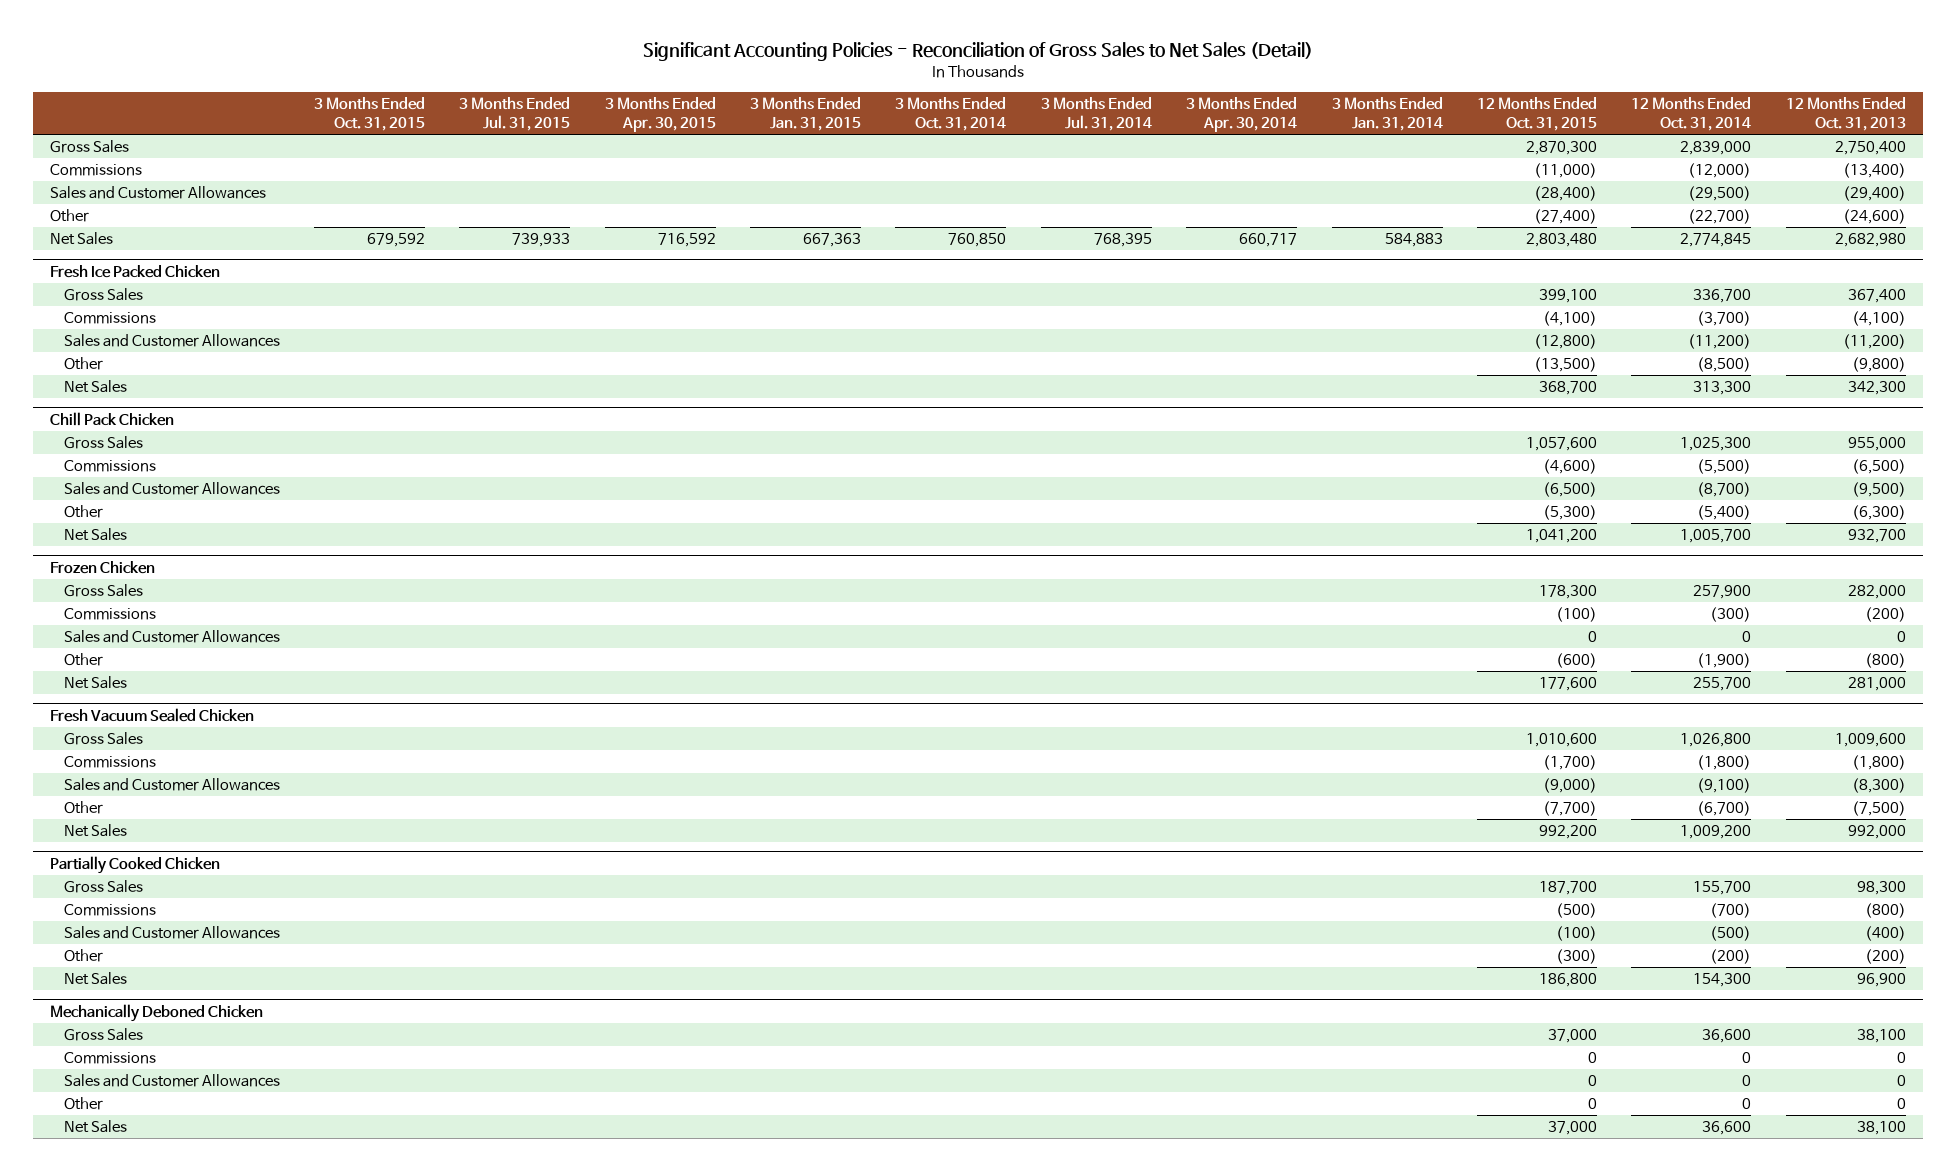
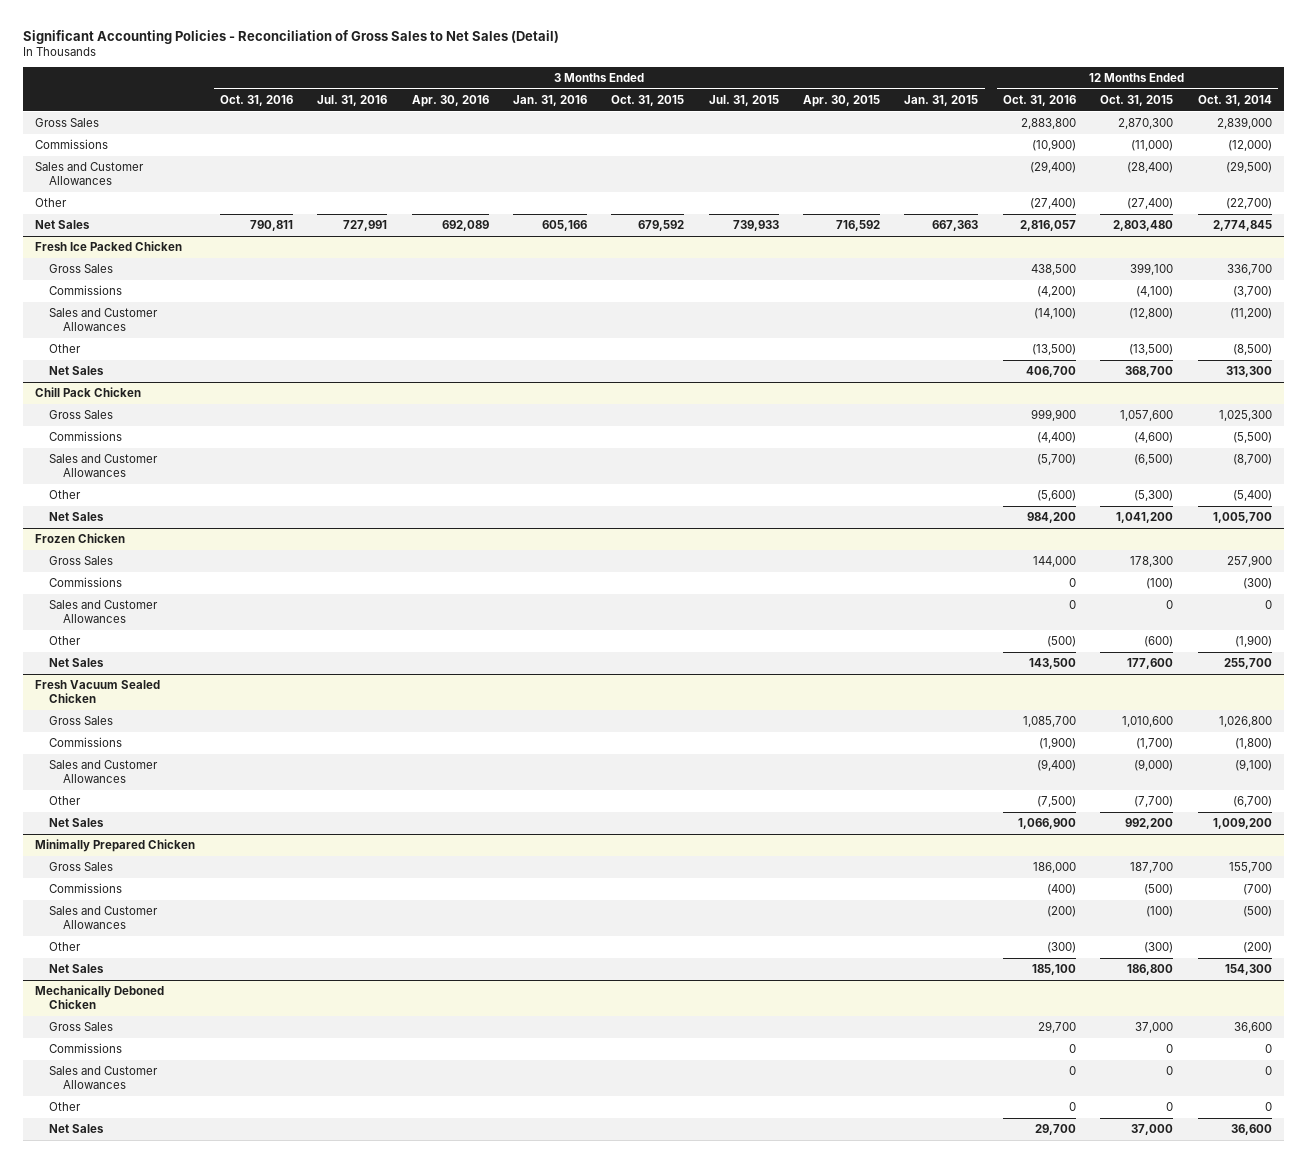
- | 3 Months Ended Oct. 31, 2015 | 3 Months Ended Jul. 31, 2015 | 3 Months Ended Apr. 30, 2015 | 3 Months Ended Jan. 31, 2015 | 3 Months Ended Oct. 31, 2014 | 3 Months Ended Jul. 31, 2014 | 3 Months Ended Apr. 30, 2014 | 3 Months Ended Jan. 31, 2014 | 12 Months Ended Oct. 31, 2015 | 12 Months Ended Oct. 31, 2014 | 12 Months Ended Oct. 31, 2013
+ | 3 Months Ended Oct. 31, 2016 | 3 Months Ended Jul. 31, 2016 | 3 Months Ended Apr. 30, 2016 | 3 Months Ended Jan. 31, 2016 | 3 Months Ended Oct. 31, 2015 | 3 Months Ended Jul. 31, 2015 | 3 Months Ended Apr. 30, 2015 | 3 Months Ended Jan. 31, 2015 | 12 Months Ended Oct. 31, 2016 | 12 Months Ended Oct. 31, 2015 | 12 Months Ended Oct. 31, 2014
- Partially Cooked Chicken
+ Minimally Prepared Chicken

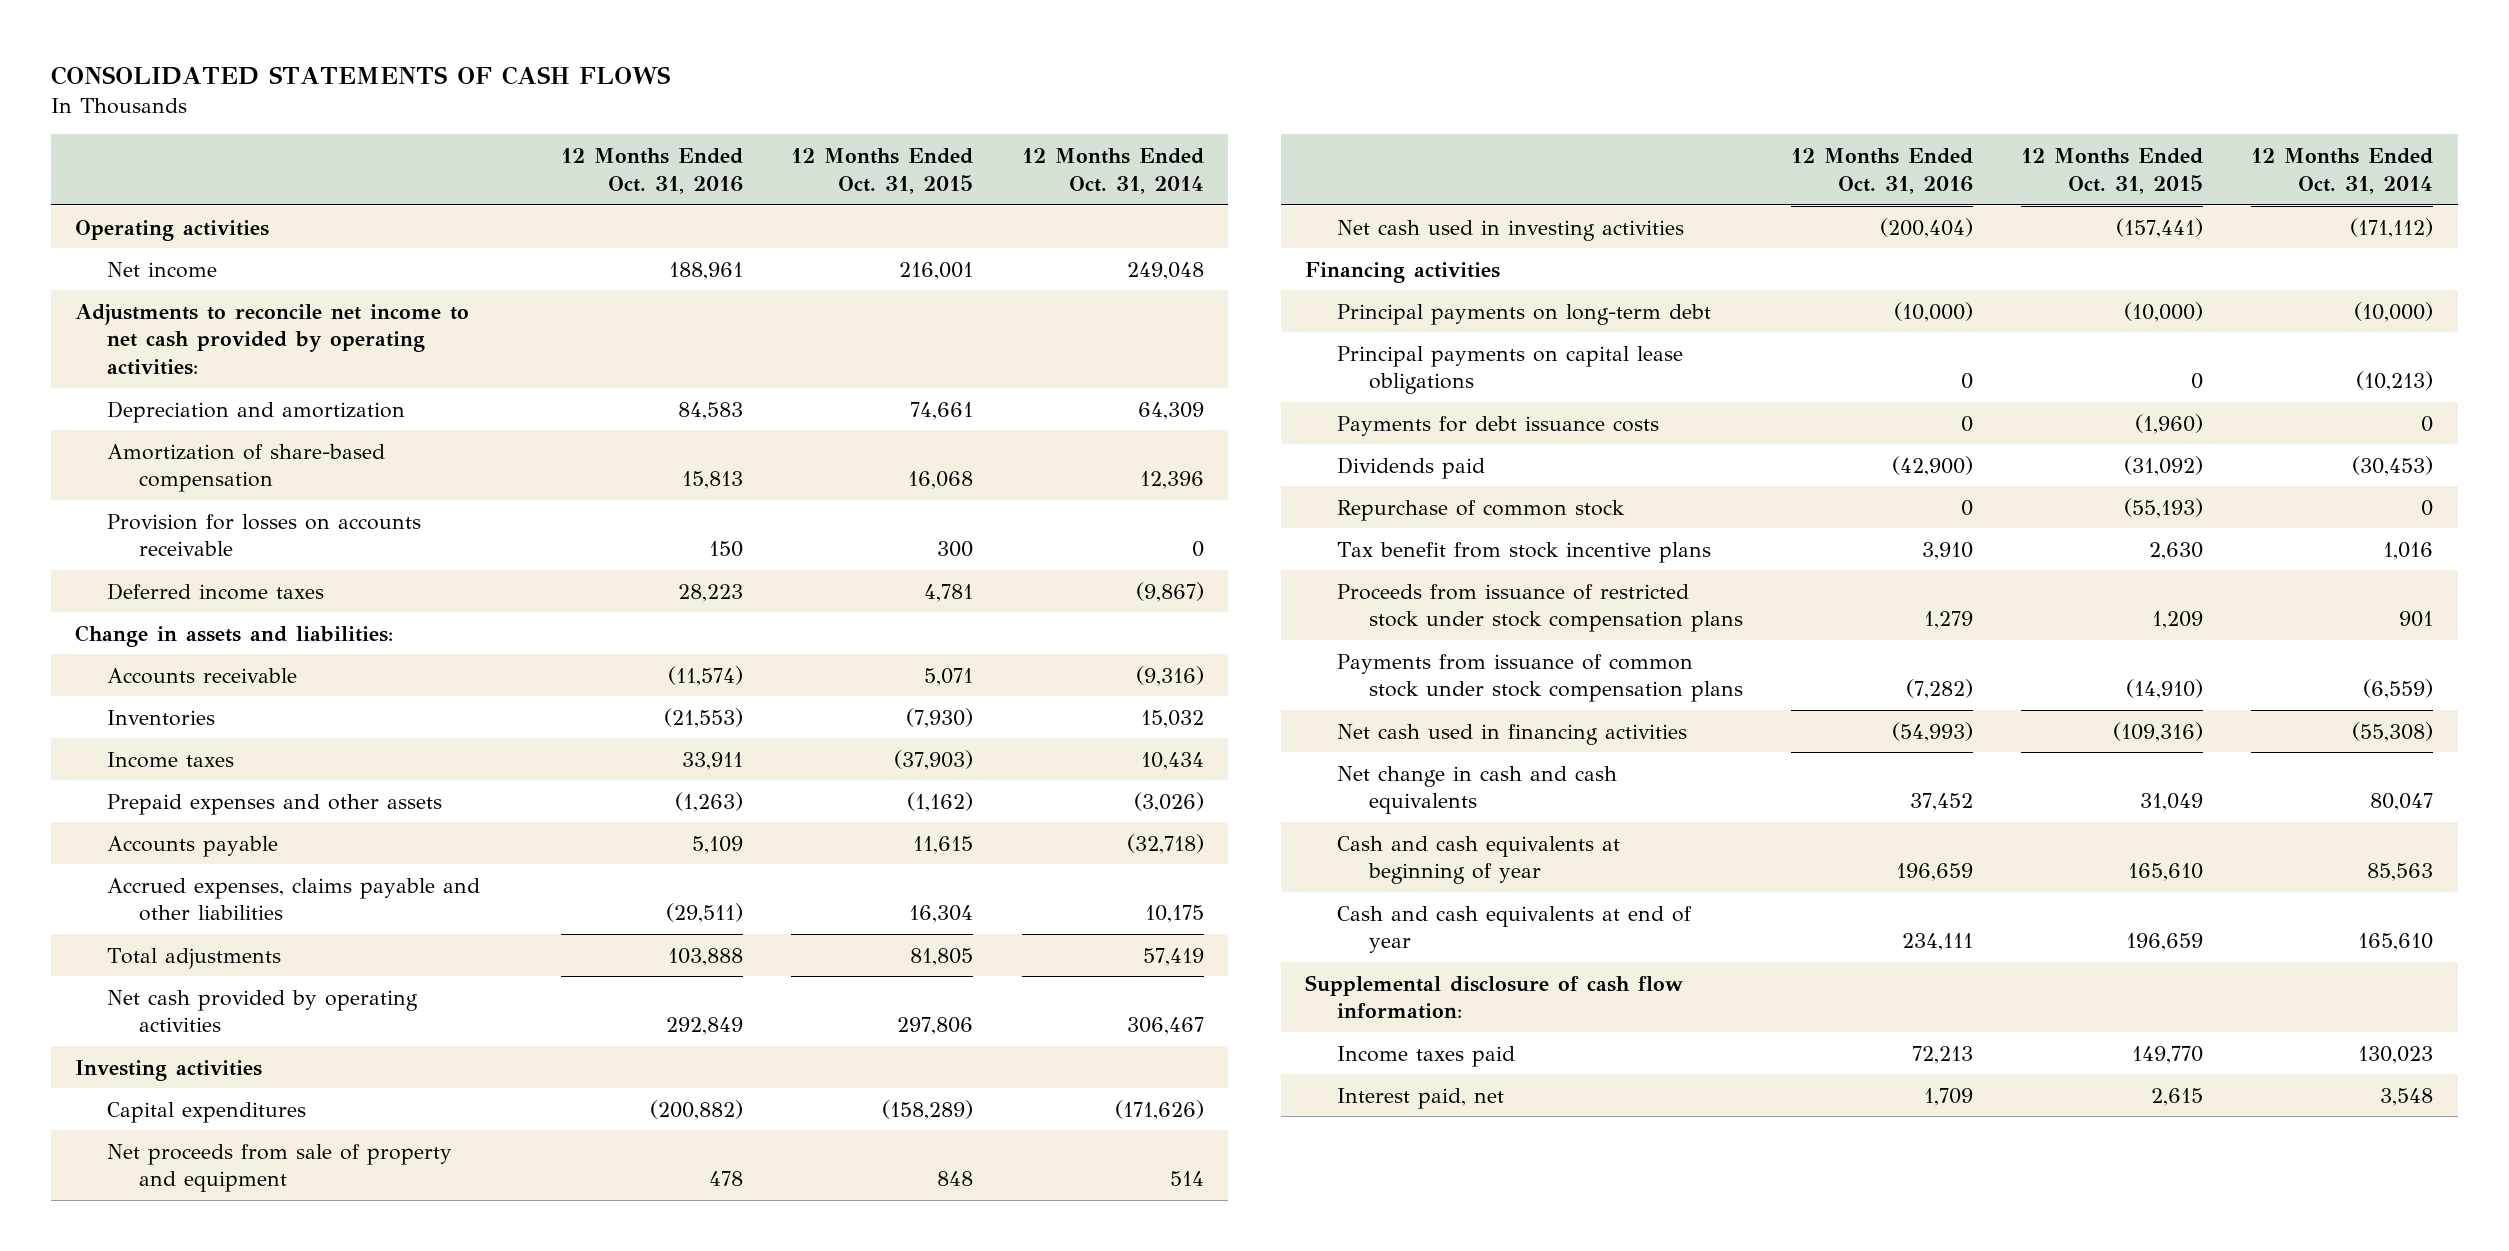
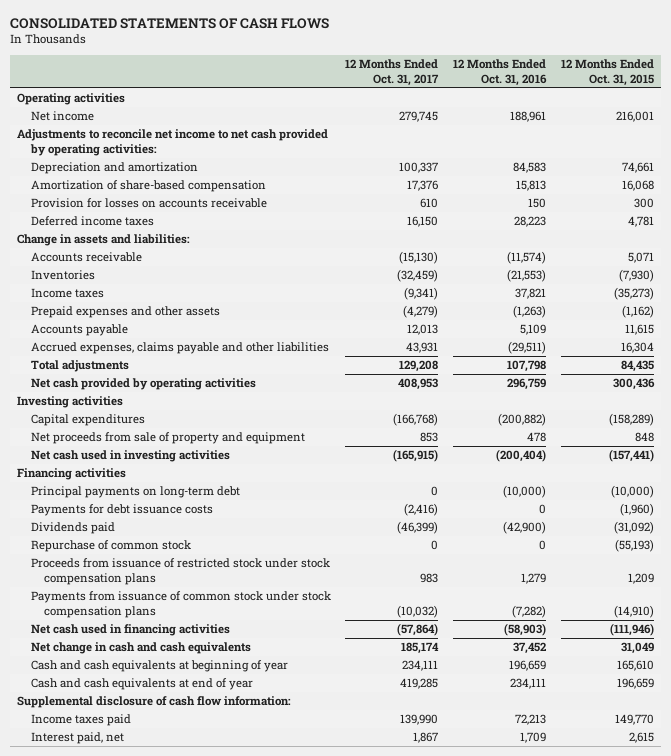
- | 12 Months Ended Oct. 31, 2016 | 12 Months Ended Oct. 31, 2015 | 12 Months Ended Oct. 31, 2014
+ | 12 Months Ended Oct. 31, 2017 | 12 Months Ended Oct. 31, 2016 | 12 Months Ended Oct. 31, 2015
- Income taxes | 33,911 | (37,903) | 10,434
+ Income taxes | (9,341) | 37,821 | (35,273)
- Total adjustments | 103,888 | 81,805 | 57,419
- Net cash provided by operating activities | 292,849 | 297,806 | 306,467
+ Total adjustments | 129,208 | 107,798 | 84,435
+ Net cash provided by operating activities | 408,953 | 296,759 | 300,436
- Principal payments on capital lease obligations | 0 | 0 | (10,213)
- Tax benefit from stock incentive plans | 3,910 | 2,630 | 1,016
- Net cash used in financing activities | (54,993) | (109,316) | (55,308)
+ Net cash used in financing activities | (57,864) | (58,903) | (111,946)

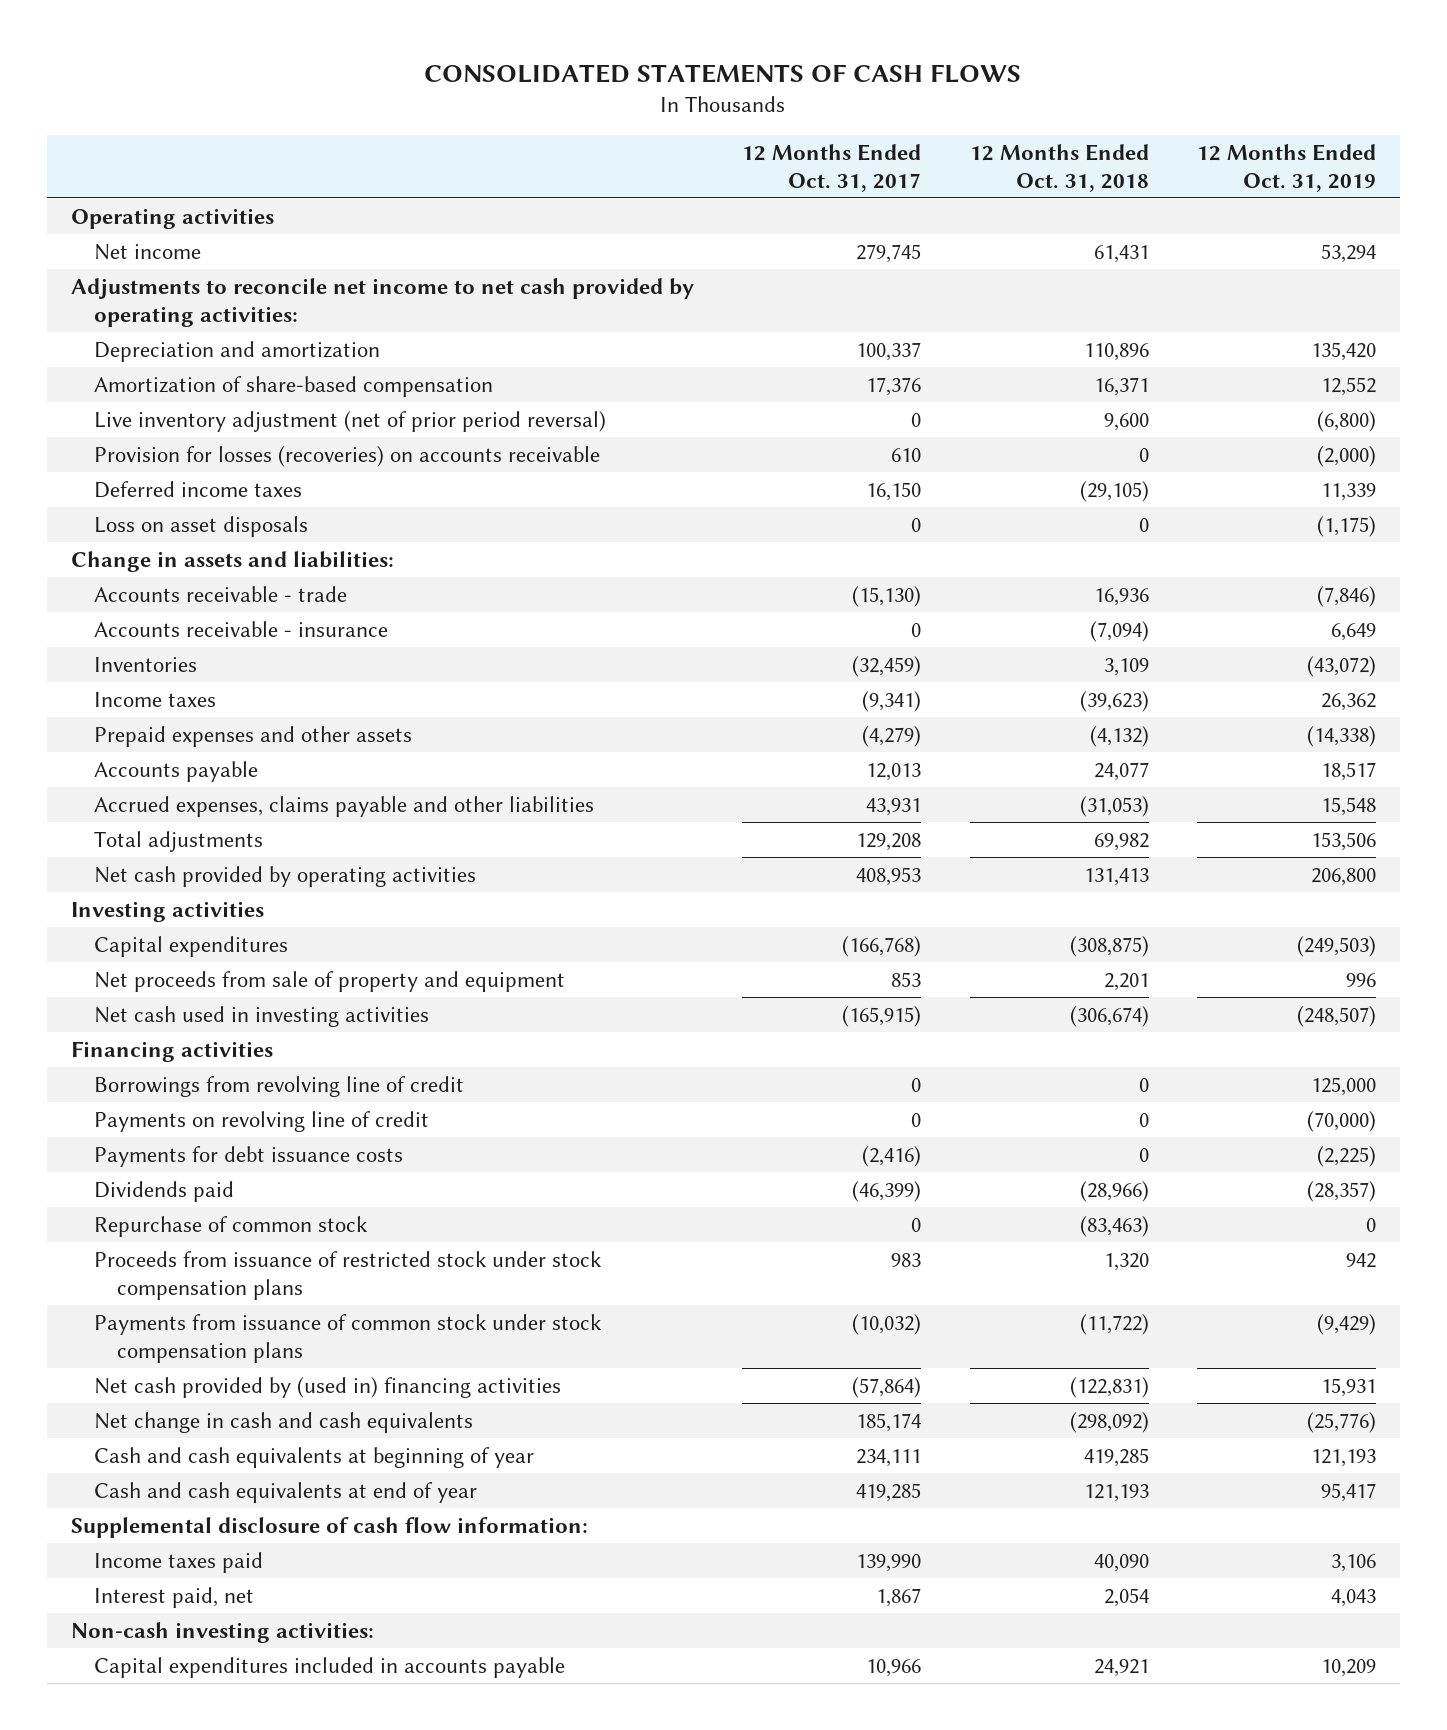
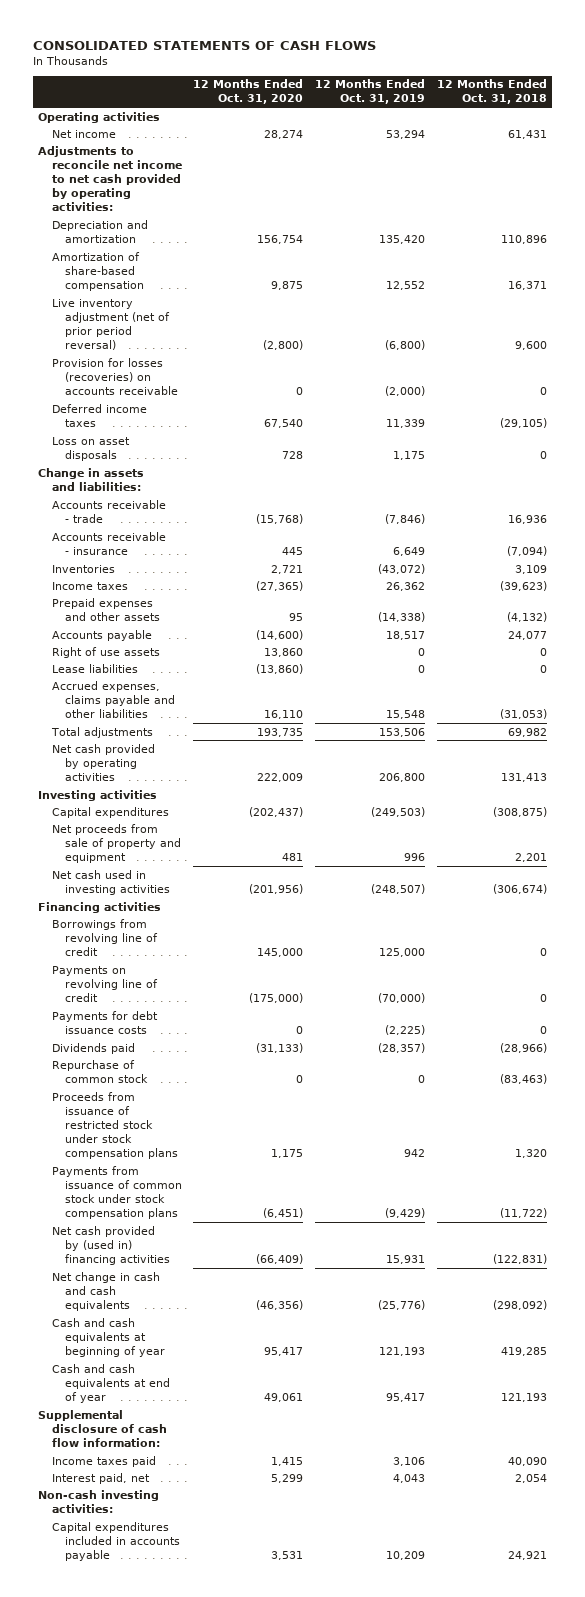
- | 12 Months Ended Oct. 31, 2017 | 12 Months Ended Oct. 31, 2018 | 12 Months Ended Oct. 31, 2019
+ | 12 Months Ended Oct. 31, 2020 | 12 Months Ended Oct. 31, 2019 | 12 Months Ended Oct. 31, 2018
- Loss on asset disposals | 0 | 0 | (1,175)
+ Loss on asset disposals | 728 | 1,175 | 0
+ Right of use assets | 13,860 | 0 | 0
+ Lease liabilities | (13,860) | 0 | 0

